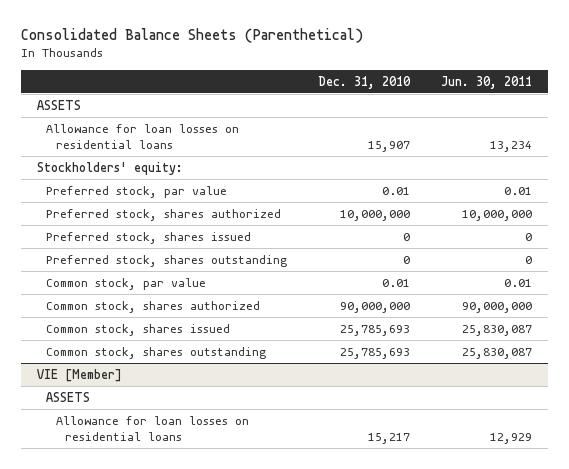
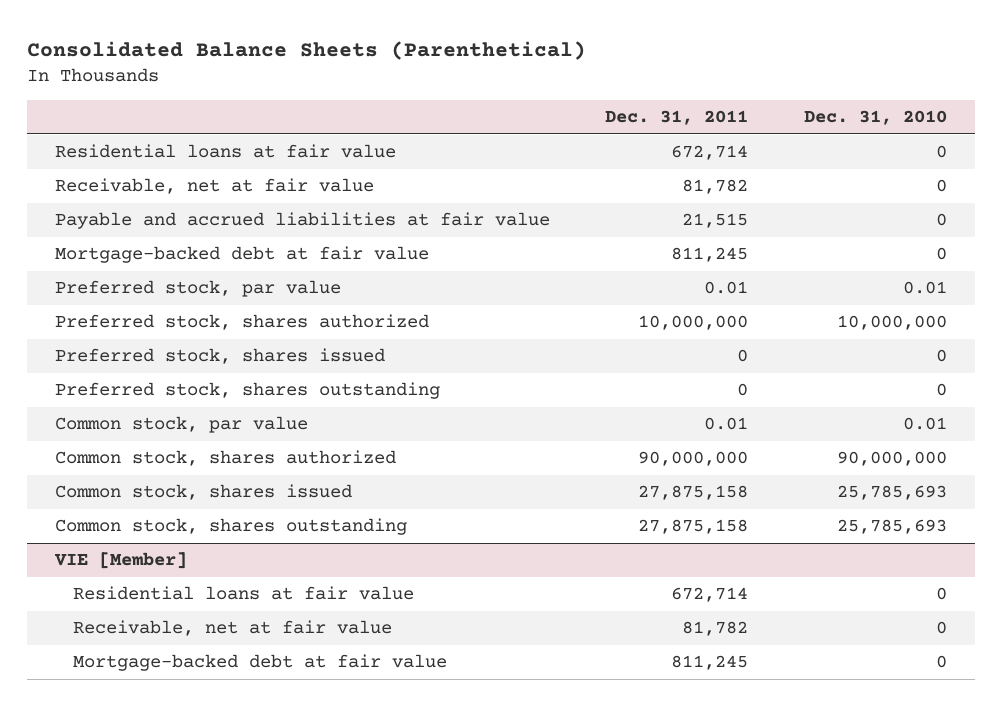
- | Dec. 31, 2010 | Jun. 30, 2011
+ | Dec. 31, 2011 | Dec. 31, 2010
- ASSETS
- Allowance for loan losses on residential loans | 15,907 | 13,234
- Stockholders' equity:
+ Residential loans at fair value | 672,714 | 0
+ Receivable, net at fair value | 81,782 | 0
+ Payable and accrued liabilities at fair value | 21,515 | 0
+ Mortgage-backed debt at fair value | 811,245 | 0
@ VIE [Member]
- ASSETS
- Allowance for loan losses on residential loans | 15,217 | 12,929
+ Residential loans at fair value | 672,714 | 0
+ Receivable, net at fair value | 81,782 | 0
+ Mortgage-backed debt at fair value | 811,245 | 0

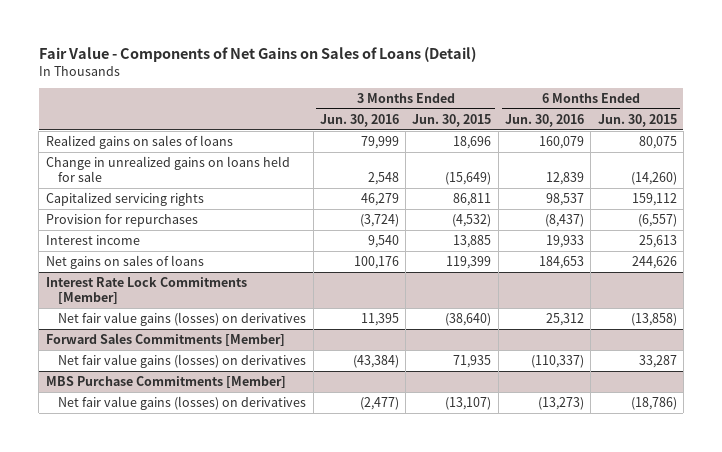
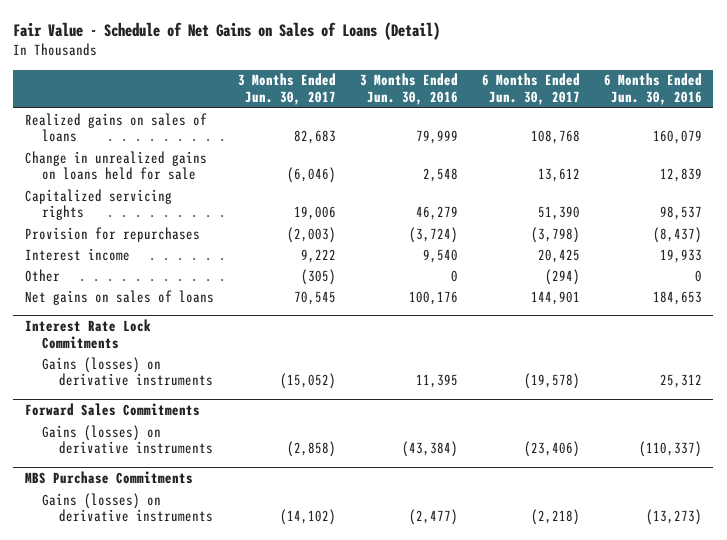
- Fair Value - Components of Net Gains on Sales of Loans (Detail)
+ Fair Value - Schedule of Net Gains on Sales of Loans (Detail)
- | 3 Months Ended Jun. 30, 2016 | 3 Months Ended Jun. 30, 2015 | 6 Months Ended Jun. 30, 2016 | 6 Months Ended Jun. 30, 2015
+ | 3 Months Ended Jun. 30, 2017 | 3 Months Ended Jun. 30, 2016 | 6 Months Ended Jun. 30, 2017 | 6 Months Ended Jun. 30, 2016
+ Other | (305) | 0 | (294) | 0
- Interest Rate Lock Commitments [Member]
- Net fair value gains (losses) on derivatives | 11,395 | (38,640) | 25,312 | (13,858)
- Forward Sales Commitments [Member]
- Net fair value gains (losses) on derivatives | (43,384) | 71,935 | (110,337) | 33,287
- MBS Purchase Commitments [Member]
- Net fair value gains (losses) on derivatives | (2,477) | (13,107) | (13,273) | (18,786)
+ Interest Rate Lock Commitments
+ Gains (losses) on derivative instruments | (15,052) | 11,395 | (19,578) | 25,312
+ Forward Sales Commitments
+ Gains (losses) on derivative instruments | (2,858) | (43,384) | (23,406) | (110,337)
+ MBS Purchase Commitments
+ Gains (losses) on derivative instruments | (14,102) | (2,477) | (2,218) | (13,273)

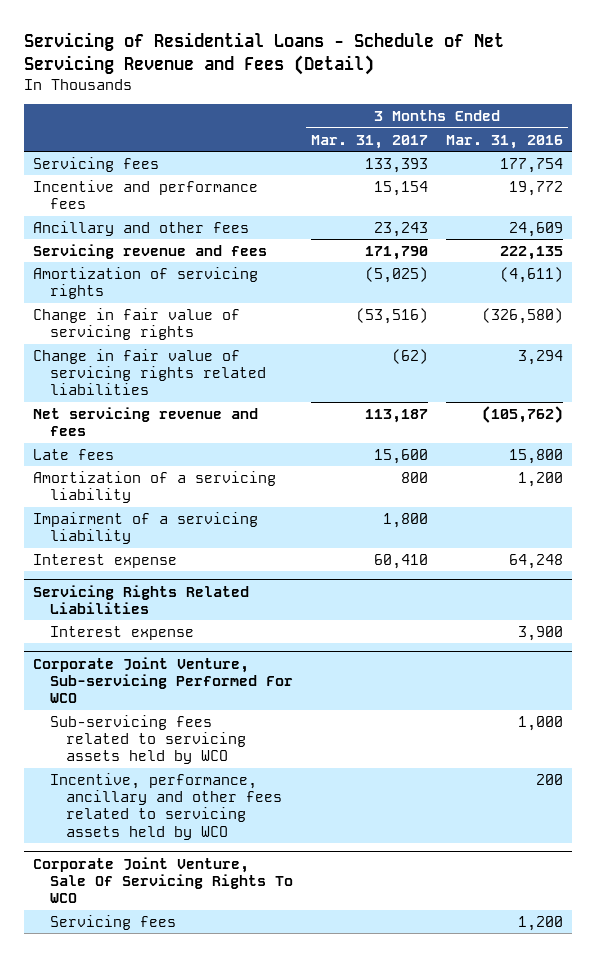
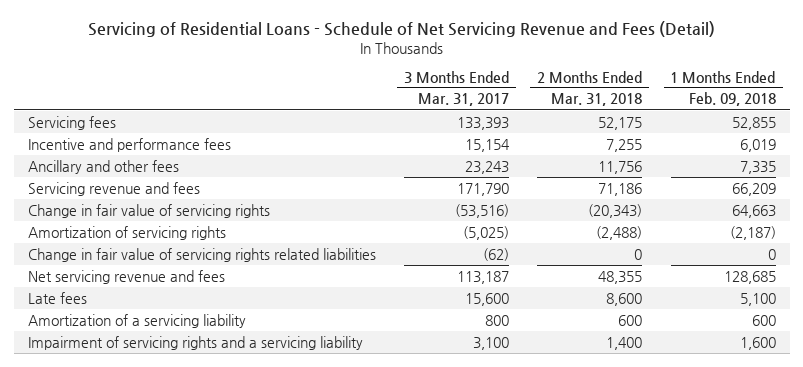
- | 3 Months Ended Mar. 31, 2017 | 3 Months Ended Mar. 31, 2016
+ | 3 Months Ended Mar. 31, 2017 | 2 Months Ended Mar. 31, 2018 | 1 Months Ended Feb. 09, 2018
moved down: Amortization of servicing rights | (5,025) | (2,488) | (2,187)
- Impairment of a servicing liability | 1,800 |
- Interest expense | 60,410 | 64,248
- Servicing Rights Related Liabilities
- Interest expense | | 3,900
- Corporate Joint Venture, Sub-servicing Performed For WCO
- Sub-servicing fees related to servicing assets held by WCO | | 1,000
- Incentive, performance, ancillary and other fees related to servicing assets held by WCO | | 200
- Corporate Joint Venture, Sale Of Servicing Rights To WCO
- Servicing fees | | 1,200
+ Impairment of servicing rights and a servicing liability | 3,100 | 1,400 | 1,600

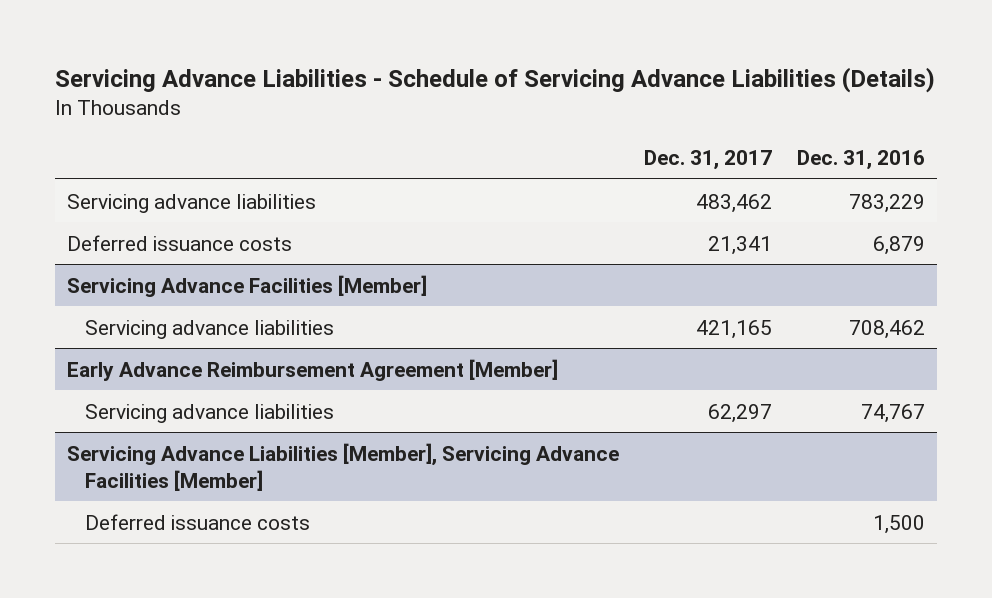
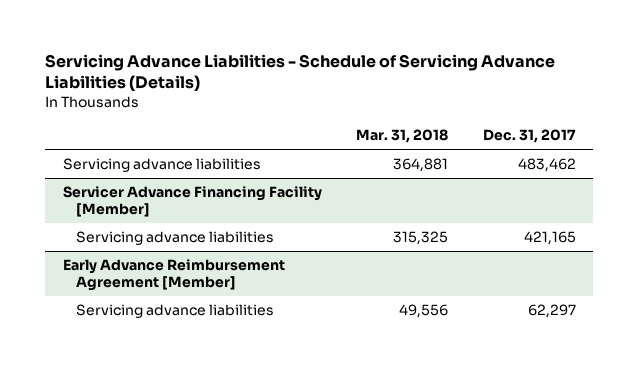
- | Dec. 31, 2017 | Dec. 31, 2016
+ | Mar. 31, 2018 | Dec. 31, 2017
- Deferred issuance costs | 21,341 | 6,879
- Servicing Advance Facilities [Member]
+ Servicer Advance Financing Facility [Member]
- Servicing Advance Liabilities [Member], Servicing Advance Facilities [Member]
- Deferred issuance costs | | 1,500

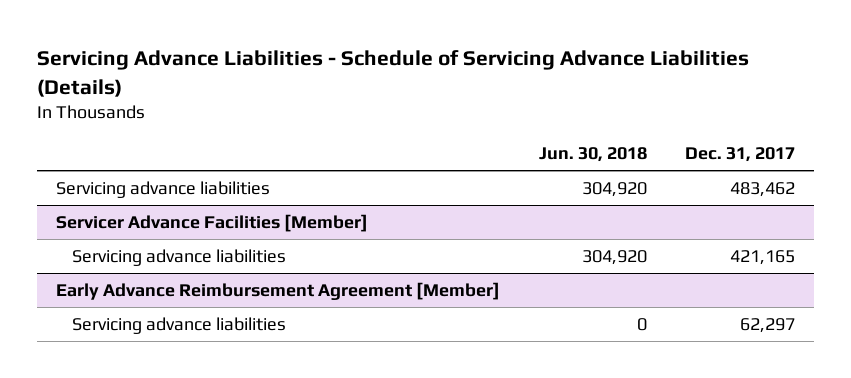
- | Mar. 31, 2018 | Dec. 31, 2017
+ | Jun. 30, 2018 | Dec. 31, 2017
- Servicer Advance Financing Facility [Member]
+ Servicer Advance Facilities [Member]

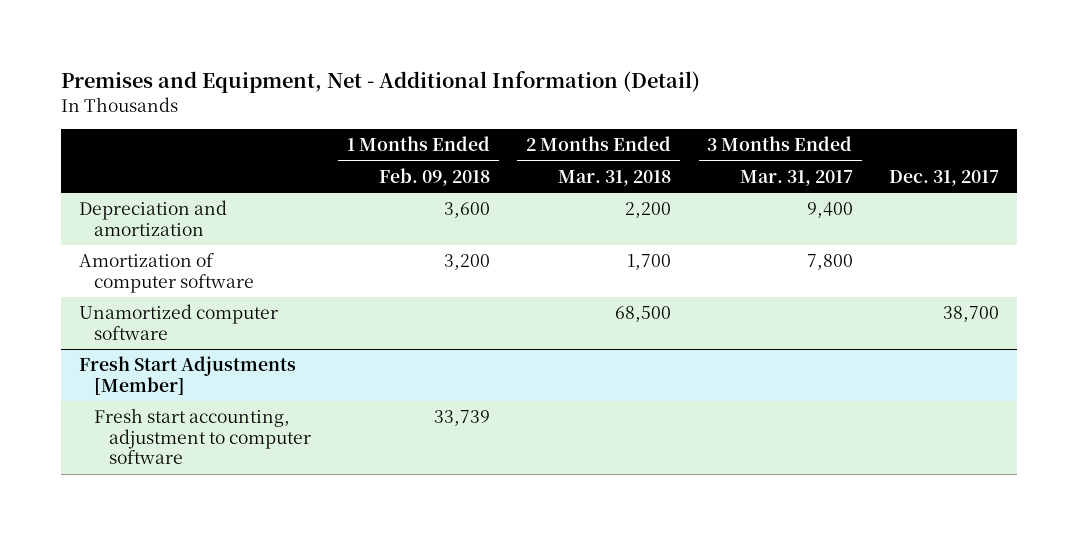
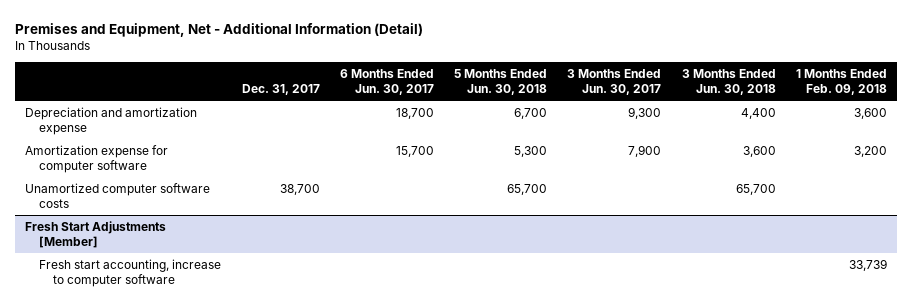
- | 1 Months Ended Feb. 09, 2018 | 2 Months Ended Mar. 31, 2018 | 3 Months Ended Mar. 31, 2017 | Dec. 31, 2017
+ | Dec. 31, 2017 | 6 Months Ended Jun. 30, 2017 | 5 Months Ended Jun. 30, 2018 | 3 Months Ended Jun. 30, 2017 | 3 Months Ended Jun. 30, 2018 | 1 Months Ended Feb. 09, 2018
- Depreciation and amortization | 3,600 | 2,200 | 9,400 |
- Amortization of computer software | 3,200 | 1,700 | 7,800 |
- Unamortized computer software | | 68,500 | | 38,700
+ Depreciation and amortization expense | | 18,700 | 6,700 | 9,300 | 4,400 | 3,600
+ Amortization expense for computer software | | 15,700 | 5,300 | 7,900 | 3,600 | 3,200
+ Unamortized computer software costs | 38,700 | | 65,700 | | 65,700 |
@ Fresh Start Adjustments [Member]
- Fresh start accounting, adjustment to computer software | 33,739 | | |
+ Fresh start accounting, increase to computer software | | | | | | 33,739

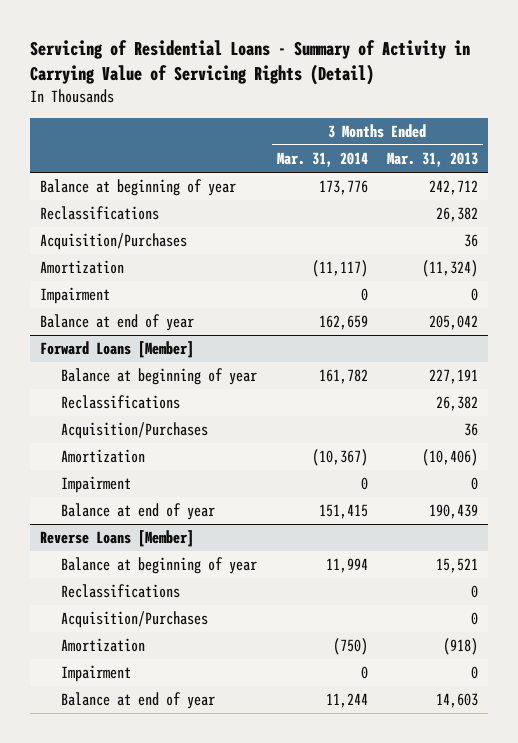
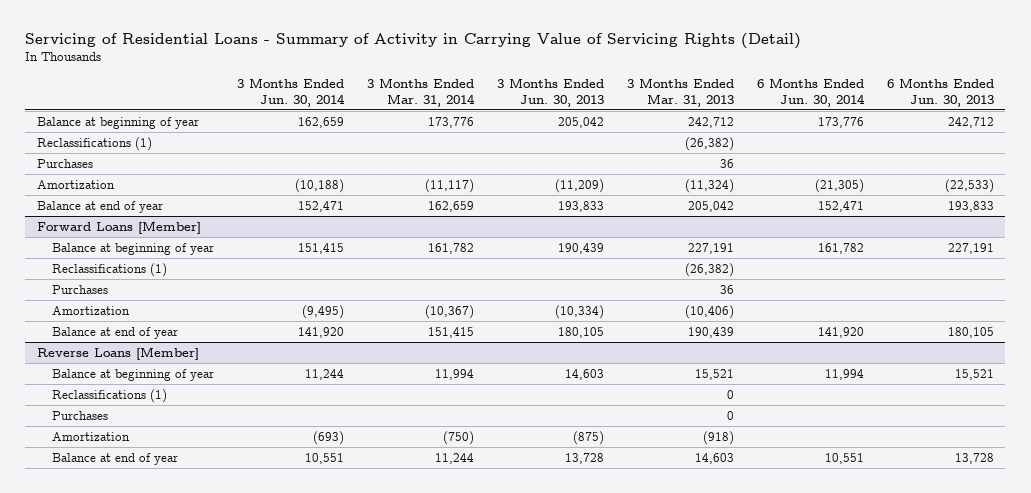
- | 3 Months Ended Mar. 31, 2014 | 3 Months Ended Mar. 31, 2013
+ | 3 Months Ended Jun. 30, 2014 | 3 Months Ended Mar. 31, 2014 | 3 Months Ended Jun. 30, 2013 | 3 Months Ended Mar. 31, 2013 | 6 Months Ended Jun. 30, 2014 | 6 Months Ended Jun. 30, 2013
- Reclassifications | | 26,382
- Acquisition/Purchases | | 36
+ Reclassifications (1) | | | | (26,382) | |
+ Purchases | | | | 36 | |
- Impairment | 0 | 0
@ Forward Loans [Member]
- Reclassifications | | 26,382
- Acquisition/Purchases | | 36
+ Reclassifications (1) | | | | (26,382) | |
+ Purchases | | | | 36 | |
- Impairment | 0 | 0
@ Reverse Loans [Member]
- Reclassifications | | 0
- Acquisition/Purchases | | 0
+ Reclassifications (1) | | | | 0 | |
+ Purchases | | | | 0 | |
- Impairment | 0 | 0

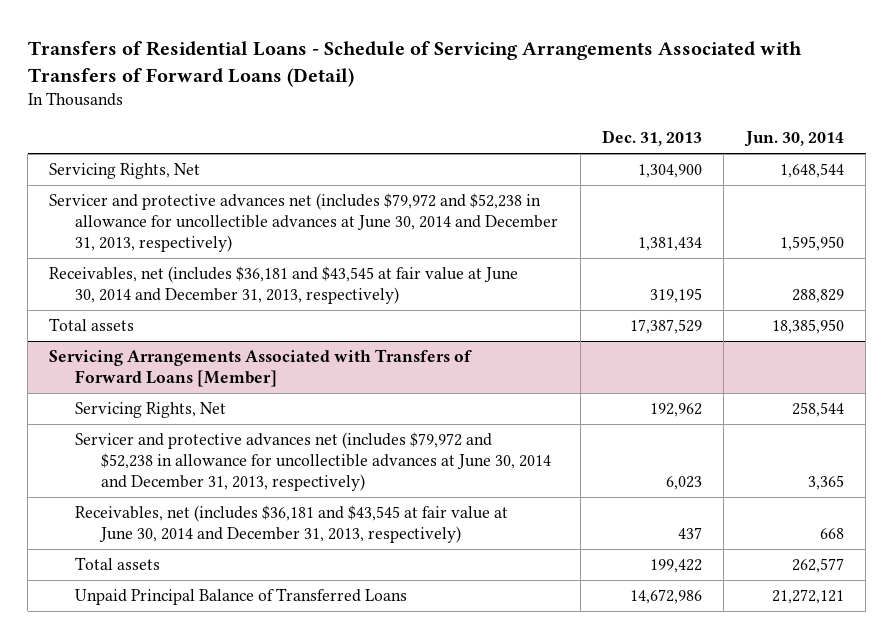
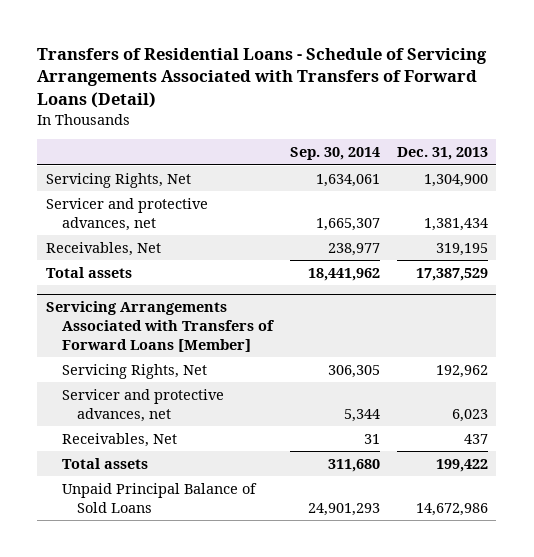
- | Dec. 31, 2013 | Jun. 30, 2014
+ | Sep. 30, 2014 | Dec. 31, 2013
- Servicer and protective advances net (includes $79,972 and $52,238 in allowance for uncollectible advances at June 30, 2014 and December 31, 2013, respectively) | 1,381,434 | 1,595,950
- Receivables, net (includes $36,181 and $43,545 at fair value at June 30, 2014 and December 31, 2013, respectively) | 319,195 | 288,829
+ Servicer and protective advances, net | 1,665,307 | 1,381,434
+ Receivables, Net | 238,977 | 319,195
@ Servicing Arrangements Associated with Transfers of Forward Loans [Member]
- Servicer and protective advances net (includes $79,972 and $52,238 in allowance for uncollectible advances at June 30, 2014 and December 31, 2013, respectively) | 6,023 | 3,365
- Receivables, net (includes $36,181 and $43,545 at fair value at June 30, 2014 and December 31, 2013, respectively) | 437 | 668
+ Servicer and protective advances, net | 5,344 | 6,023
+ Receivables, Net | 31 | 437
- Unpaid Principal Balance of Transferred Loans | 14,672,986 | 21,272,121
+ Unpaid Principal Balance of Sold Loans | 24,901,293 | 14,672,986

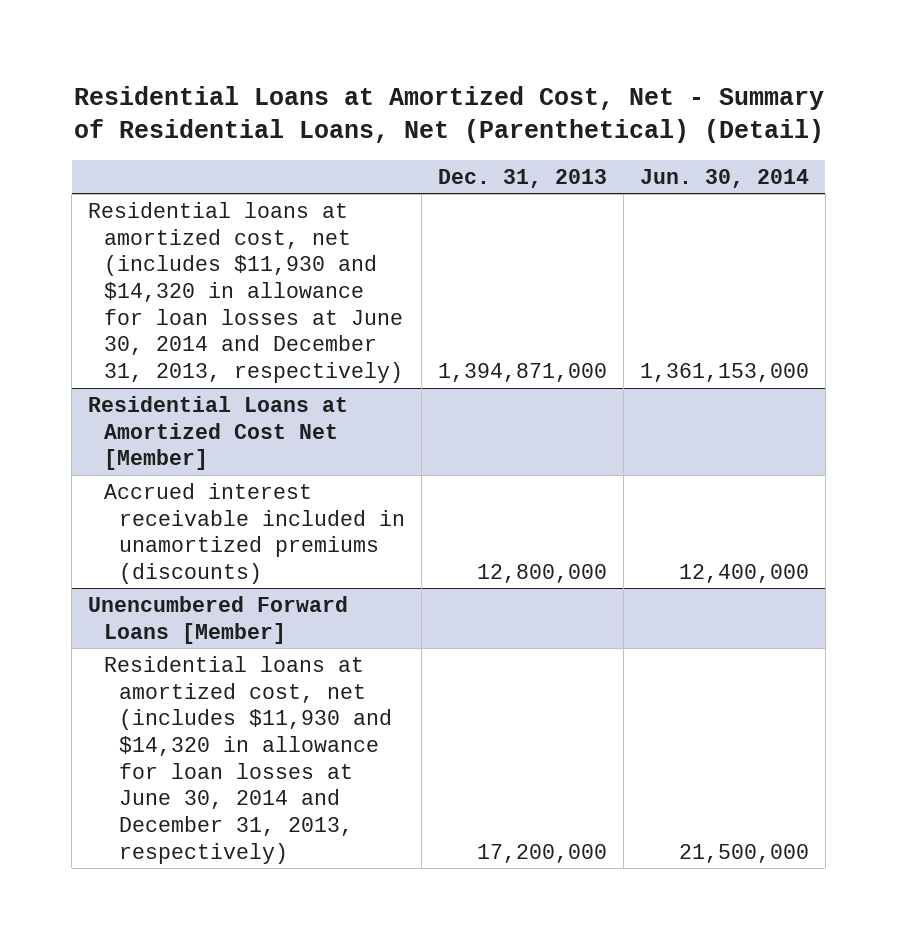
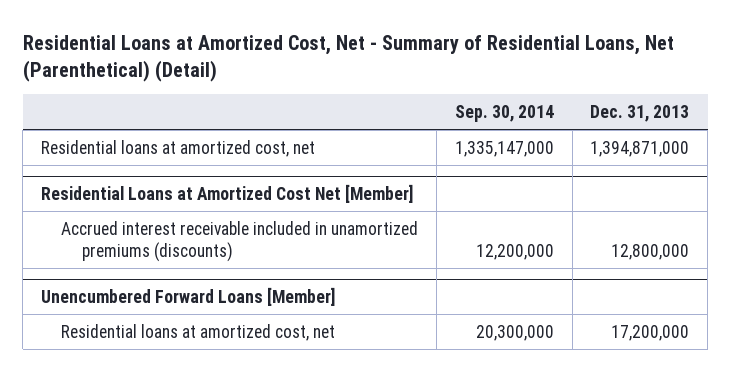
- | Dec. 31, 2013 | Jun. 30, 2014
+ | Sep. 30, 2014 | Dec. 31, 2013
- Residential loans at amortized cost, net (includes $11,930 and $14,320 in allowance for loan losses at June 30, 2014 and December 31, 2013, respectively) | 1,394,871,000 | 1,361,153,000
+ Residential loans at amortized cost, net | 1,335,147,000 | 1,394,871,000
@ Unencumbered Forward Loans [Member]
- Residential loans at amortized cost, net (includes $11,930 and $14,320 in allowance for loan losses at June 30, 2014 and December 31, 2013, respectively) | 17,200,000 | 21,500,000
+ Residential loans at amortized cost, net | 20,300,000 | 17,200,000

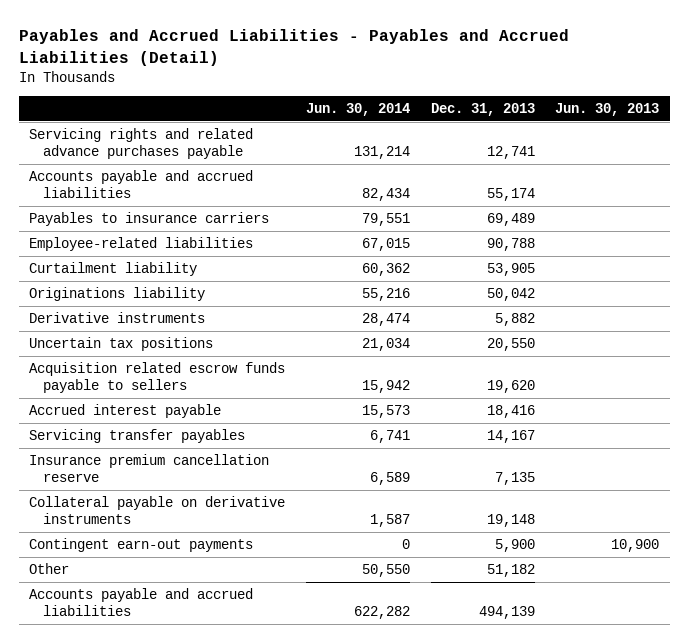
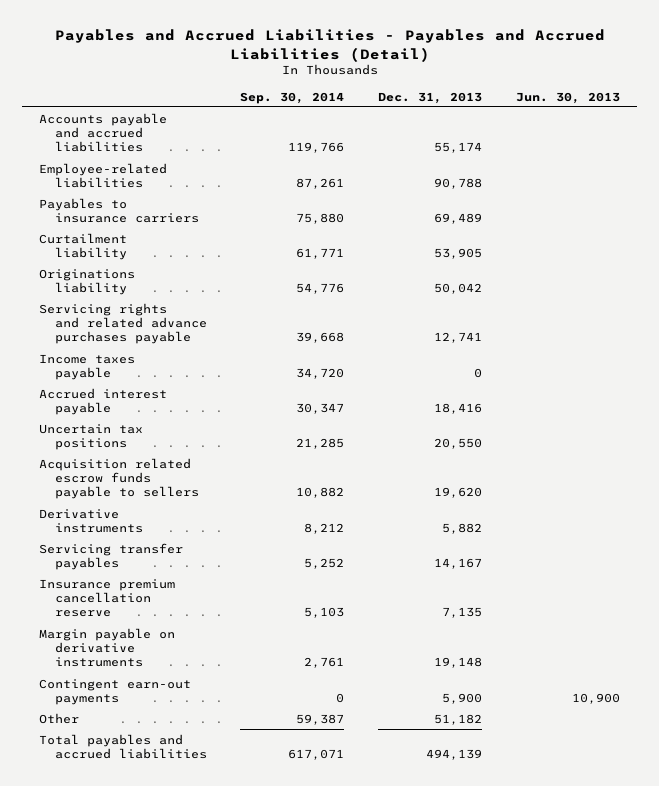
- | Jun. 30, 2014 | Dec. 31, 2013 | Jun. 30, 2013
+ | Sep. 30, 2014 | Dec. 31, 2013 | Jun. 30, 2013
moved down: Payables to insurance carriers | 75,880 | 69,489 |
moved down: Servicing rights and related advance purchases payable | 39,668 | 12,741 |
+ Income taxes payable | 34,720 | 0 |
moved up: Accrued interest payable | 30,347 | 18,416 |
moved down: Derivative instruments | 8,212 | 5,882 |
- Collateral payable on derivative instruments | 1,587 | 19,148 |
+ Margin payable on derivative instruments | 2,761 | 19,148 |
- Accounts payable and accrued liabilities | 622,282 | 494,139 |
+ Total payables and accrued liabilities | 617,071 | 494,139 |

